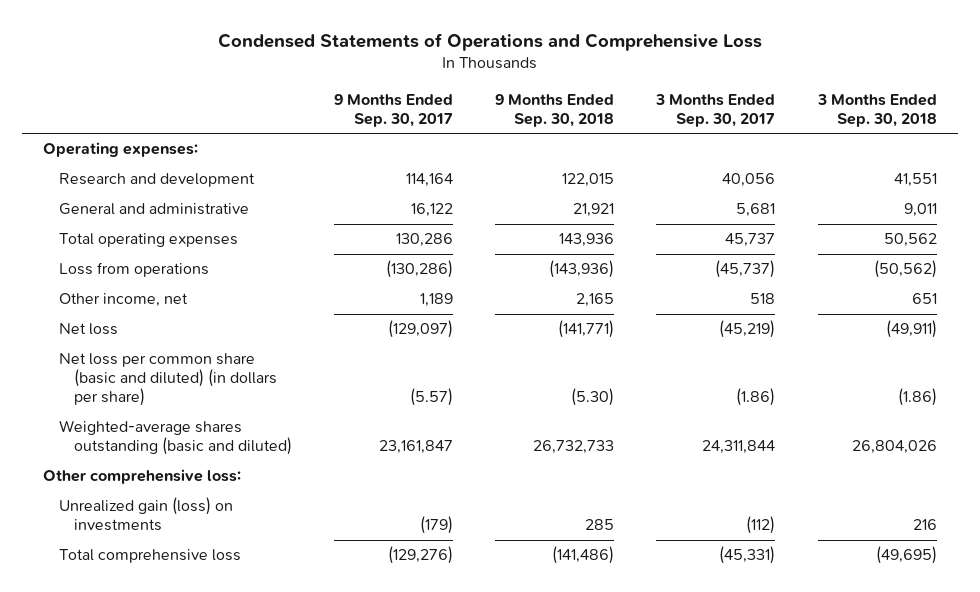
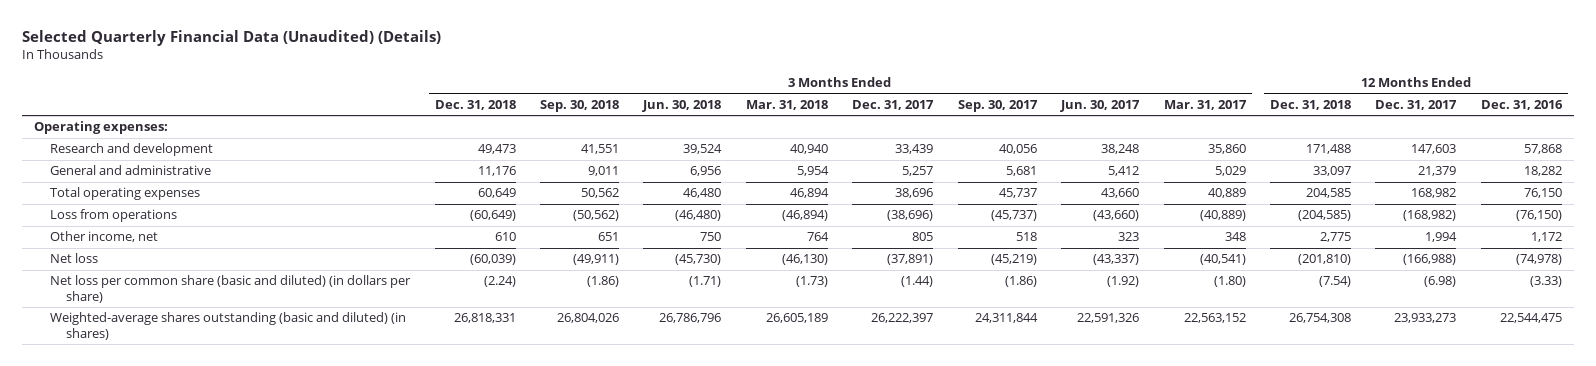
- Condensed Statements of Operations and Comprehensive Loss
+ Selected Quarterly Financial Data (Unaudited) (Details)
- | 9 Months Ended Sep. 30, 2017 | 9 Months Ended Sep. 30, 2018 | 3 Months Ended Sep. 30, 2017 | 3 Months Ended Sep. 30, 2018
+ | 3 Months Ended Dec. 31, 2018 | 3 Months Ended Sep. 30, 2018 | 3 Months Ended Jun. 30, 2018 | 3 Months Ended Mar. 31, 2018 | 3 Months Ended Dec. 31, 2017 | 3 Months Ended Sep. 30, 2017 | 3 Months Ended Jun. 30, 2017 | 3 Months Ended Mar. 31, 2017 | 12 Months Ended Dec. 31, 2018 | 12 Months Ended Dec. 31, 2017 | 12 Months Ended Dec. 31, 2016
- Weighted-average shares outstanding (basic and diluted) | 23,161,847 | 26,732,733 | 24,311,844 | 26,804,026
- Other comprehensive loss:
- Unrealized gain (loss) on investments | (179) | 285 | (112) | 216
- Total comprehensive loss | (129,276) | (141,486) | (45,331) | (49,695)
+ Weighted-average shares outstanding (basic and diluted) (in shares) | 26,818,331 | 26,804,026 | 26,786,796 | 26,605,189 | 26,222,397 | 24,311,844 | 22,591,326 | 22,563,152 | 26,754,308 | 23,933,273 | 22,544,475

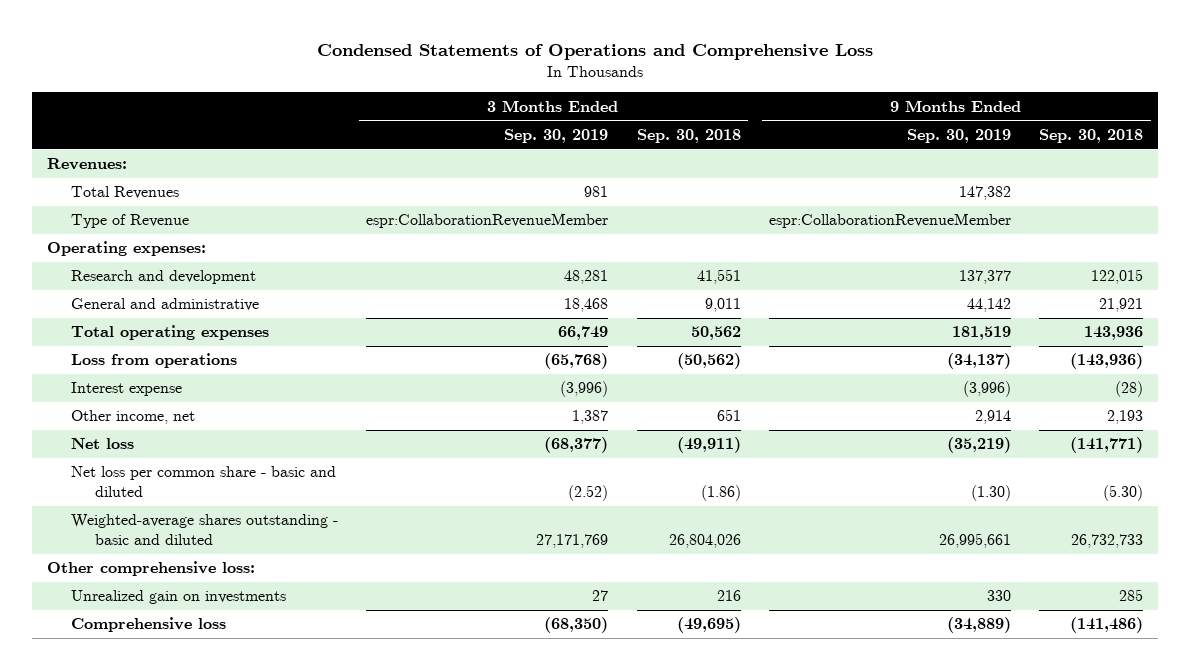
- Selected Quarterly Financial Data (Unaudited) (Details)
+ Condensed Statements of Operations and Comprehensive Loss
- | 3 Months Ended Dec. 31, 2018 | 3 Months Ended Sep. 30, 2018 | 3 Months Ended Jun. 30, 2018 | 3 Months Ended Mar. 31, 2018 | 3 Months Ended Dec. 31, 2017 | 3 Months Ended Sep. 30, 2017 | 3 Months Ended Jun. 30, 2017 | 3 Months Ended Mar. 31, 2017 | 12 Months Ended Dec. 31, 2018 | 12 Months Ended Dec. 31, 2017 | 12 Months Ended Dec. 31, 2016
+ | 3 Months Ended Sep. 30, 2019 | 3 Months Ended Sep. 30, 2018 | 9 Months Ended Sep. 30, 2019 | 9 Months Ended Sep. 30, 2018
+ Revenues:
+ Total Revenues | 981 | | 147,382 |
+ Type of Revenue | espr:CollaborationRevenueMember | | espr:CollaborationRevenueMember |
+ Interest expense | (3,996) | | (3,996) | (28)
- Net loss per common share (basic and diluted) (in dollars per share) | (2.24) | (1.86) | (1.71) | (1.73) | (1.44) | (1.86) | (1.92) | (1.80) | (7.54) | (6.98) | (3.33)
- Weighted-average shares outstanding (basic and diluted) (in shares) | 26,818,331 | 26,804,026 | 26,786,796 | 26,605,189 | 26,222,397 | 24,311,844 | 22,591,326 | 22,563,152 | 26,754,308 | 23,933,273 | 22,544,475
+ Net loss per common share - basic and diluted | (2.52) | (1.86) | (1.30) | (5.30)
+ Weighted-average shares outstanding - basic and diluted | 27,171,769 | 26,804,026 | 26,995,661 | 26,732,733
+ Other comprehensive loss:
+ Unrealized gain on investments | 27 | 216 | 330 | 285
+ Comprehensive loss | (68,350) | (49,695) | (34,889) | (141,486)

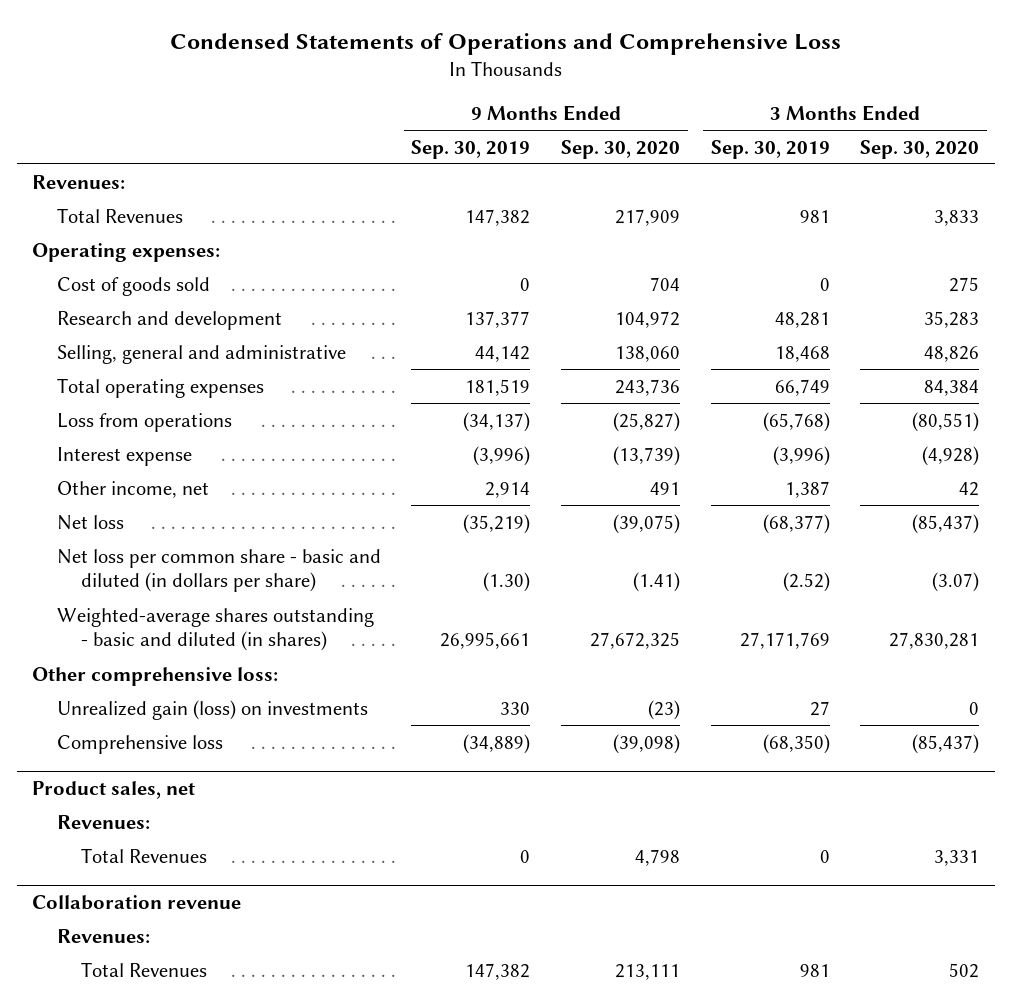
- | 3 Months Ended Sep. 30, 2019 | 3 Months Ended Sep. 30, 2018 | 9 Months Ended Sep. 30, 2019 | 9 Months Ended Sep. 30, 2018
+ | 9 Months Ended Sep. 30, 2019 | 9 Months Ended Sep. 30, 2020 | 3 Months Ended Sep. 30, 2019 | 3 Months Ended Sep. 30, 2020
- Type of Revenue | espr:CollaborationRevenueMember | | espr:CollaborationRevenueMember |
+ Cost of goods sold | 0 | 704 | 0 | 275
- General and administrative | 18,468 | 9,011 | 44,142 | 21,921
+ Selling, general and administrative | 44,142 | 138,060 | 18,468 | 48,826
- Net loss per common share - basic and diluted | (2.52) | (1.86) | (1.30) | (5.30)
- Weighted-average shares outstanding - basic and diluted | 27,171,769 | 26,804,026 | 26,995,661 | 26,732,733
+ Net loss per common share - basic and diluted (in dollars per share) | (1.30) | (1.41) | (2.52) | (3.07)
+ Weighted-average shares outstanding - basic and diluted (in shares) | 26,995,661 | 27,672,325 | 27,171,769 | 27,830,281
- Unrealized gain on investments | 27 | 216 | 330 | 285
+ Unrealized gain (loss) on investments | 330 | (23) | 27 | 0
+ Product sales, net
+ Revenues:
+ Total Revenues | 0 | 4,798 | 0 | 3,331
+ Collaboration revenue
+ Revenues:
+ Total Revenues | 147,382 | 213,111 | 981 | 502

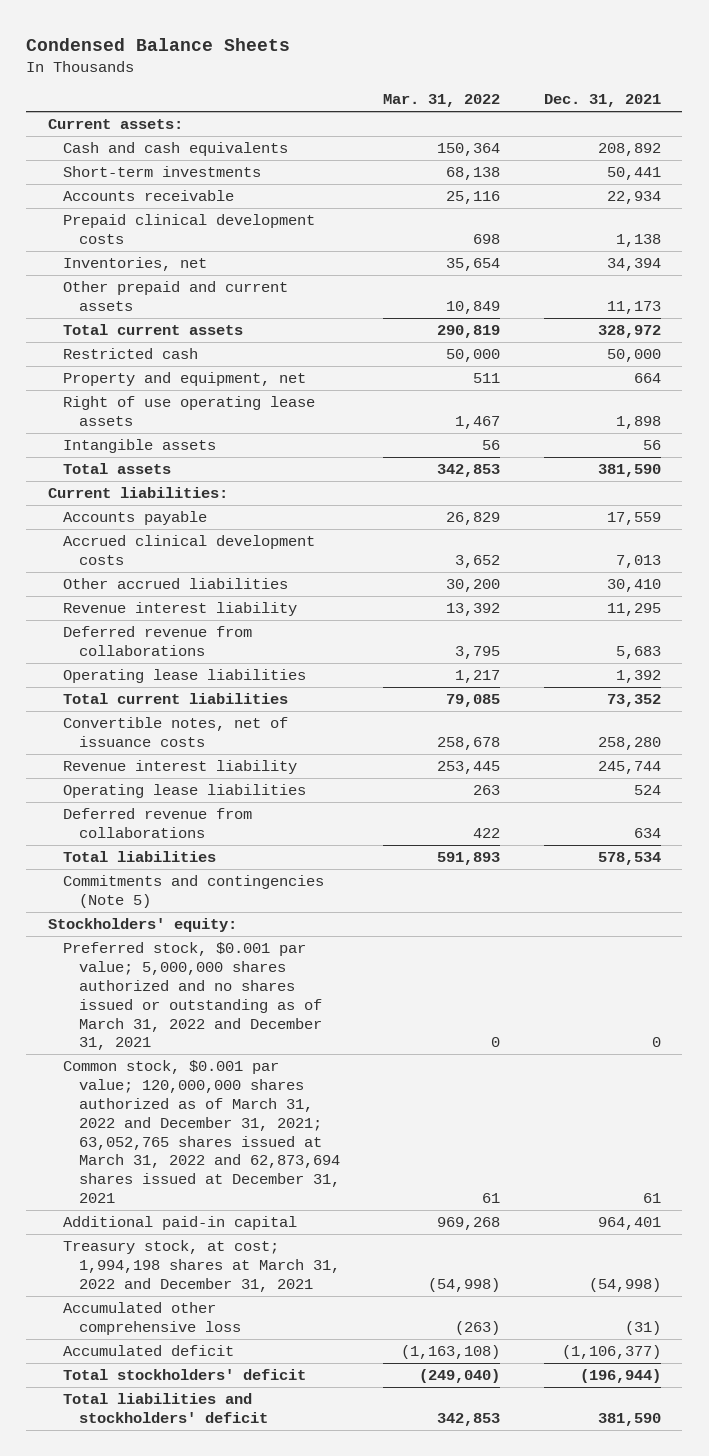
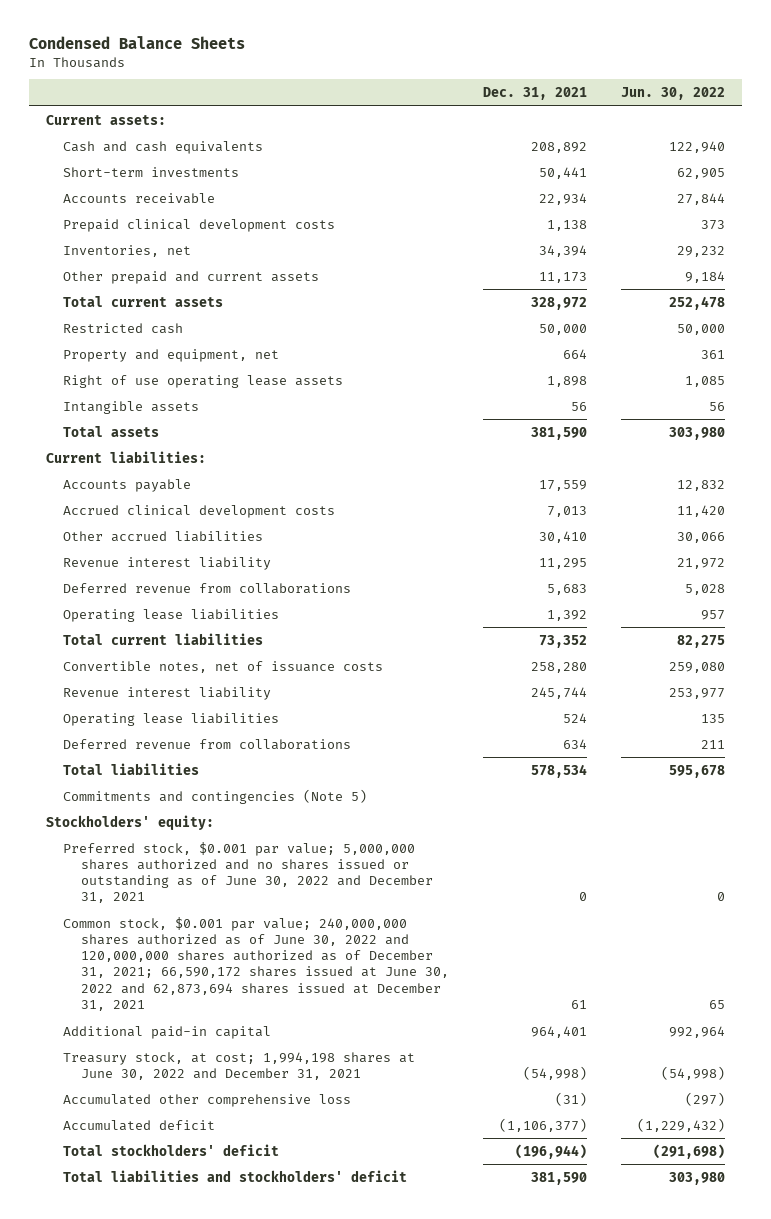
- | Mar. 31, 2022 | Dec. 31, 2021
+ | Dec. 31, 2021 | Jun. 30, 2022
- Preferred stock, $0.001 par value; 5,000,000 shares authorized and no shares issued or outstanding as of March 31, 2022 and December 31, 2021 | 0 | 0
- Common stock, $0.001 par value; 120,000,000 shares authorized as of March 31, 2022 and December 31, 2021; 63,052,765 shares issued at March 31, 2022 and 62,873,694 shares issued at December 31, 2021 | 61 | 61
+ Preferred stock, $0.001 par value; 5,000,000 shares authorized and no shares issued or outstanding as of June 30, 2022 and December 31, 2021 | 0 | 0
+ Common stock, $0.001 par value; 240,000,000 shares authorized as of June 30, 2022 and 120,000,000 shares authorized as of December 31, 2021; 66,590,172 shares issued at June 30, 2022 and 62,873,694 shares issued at December 31, 2021 | 61 | 65
- Treasury stock, at cost; 1,994,198 shares at March 31, 2022 and December 31, 2021 | (54,998) | (54,998)
+ Treasury stock, at cost; 1,994,198 shares at June 30, 2022 and December 31, 2021 | (54,998) | (54,998)

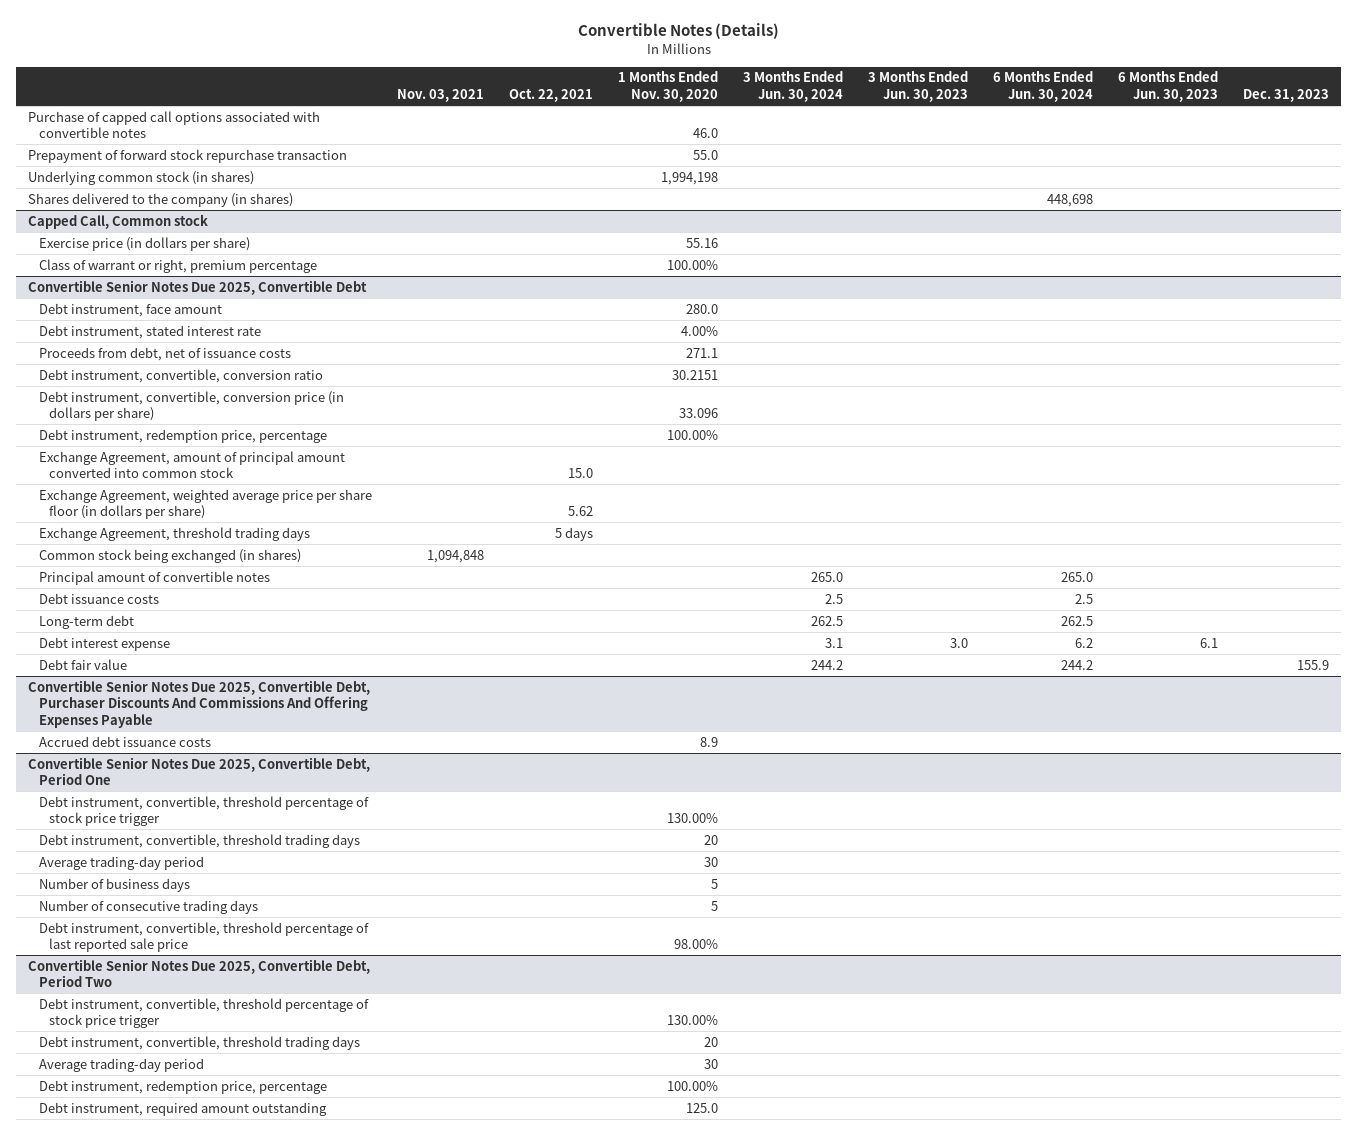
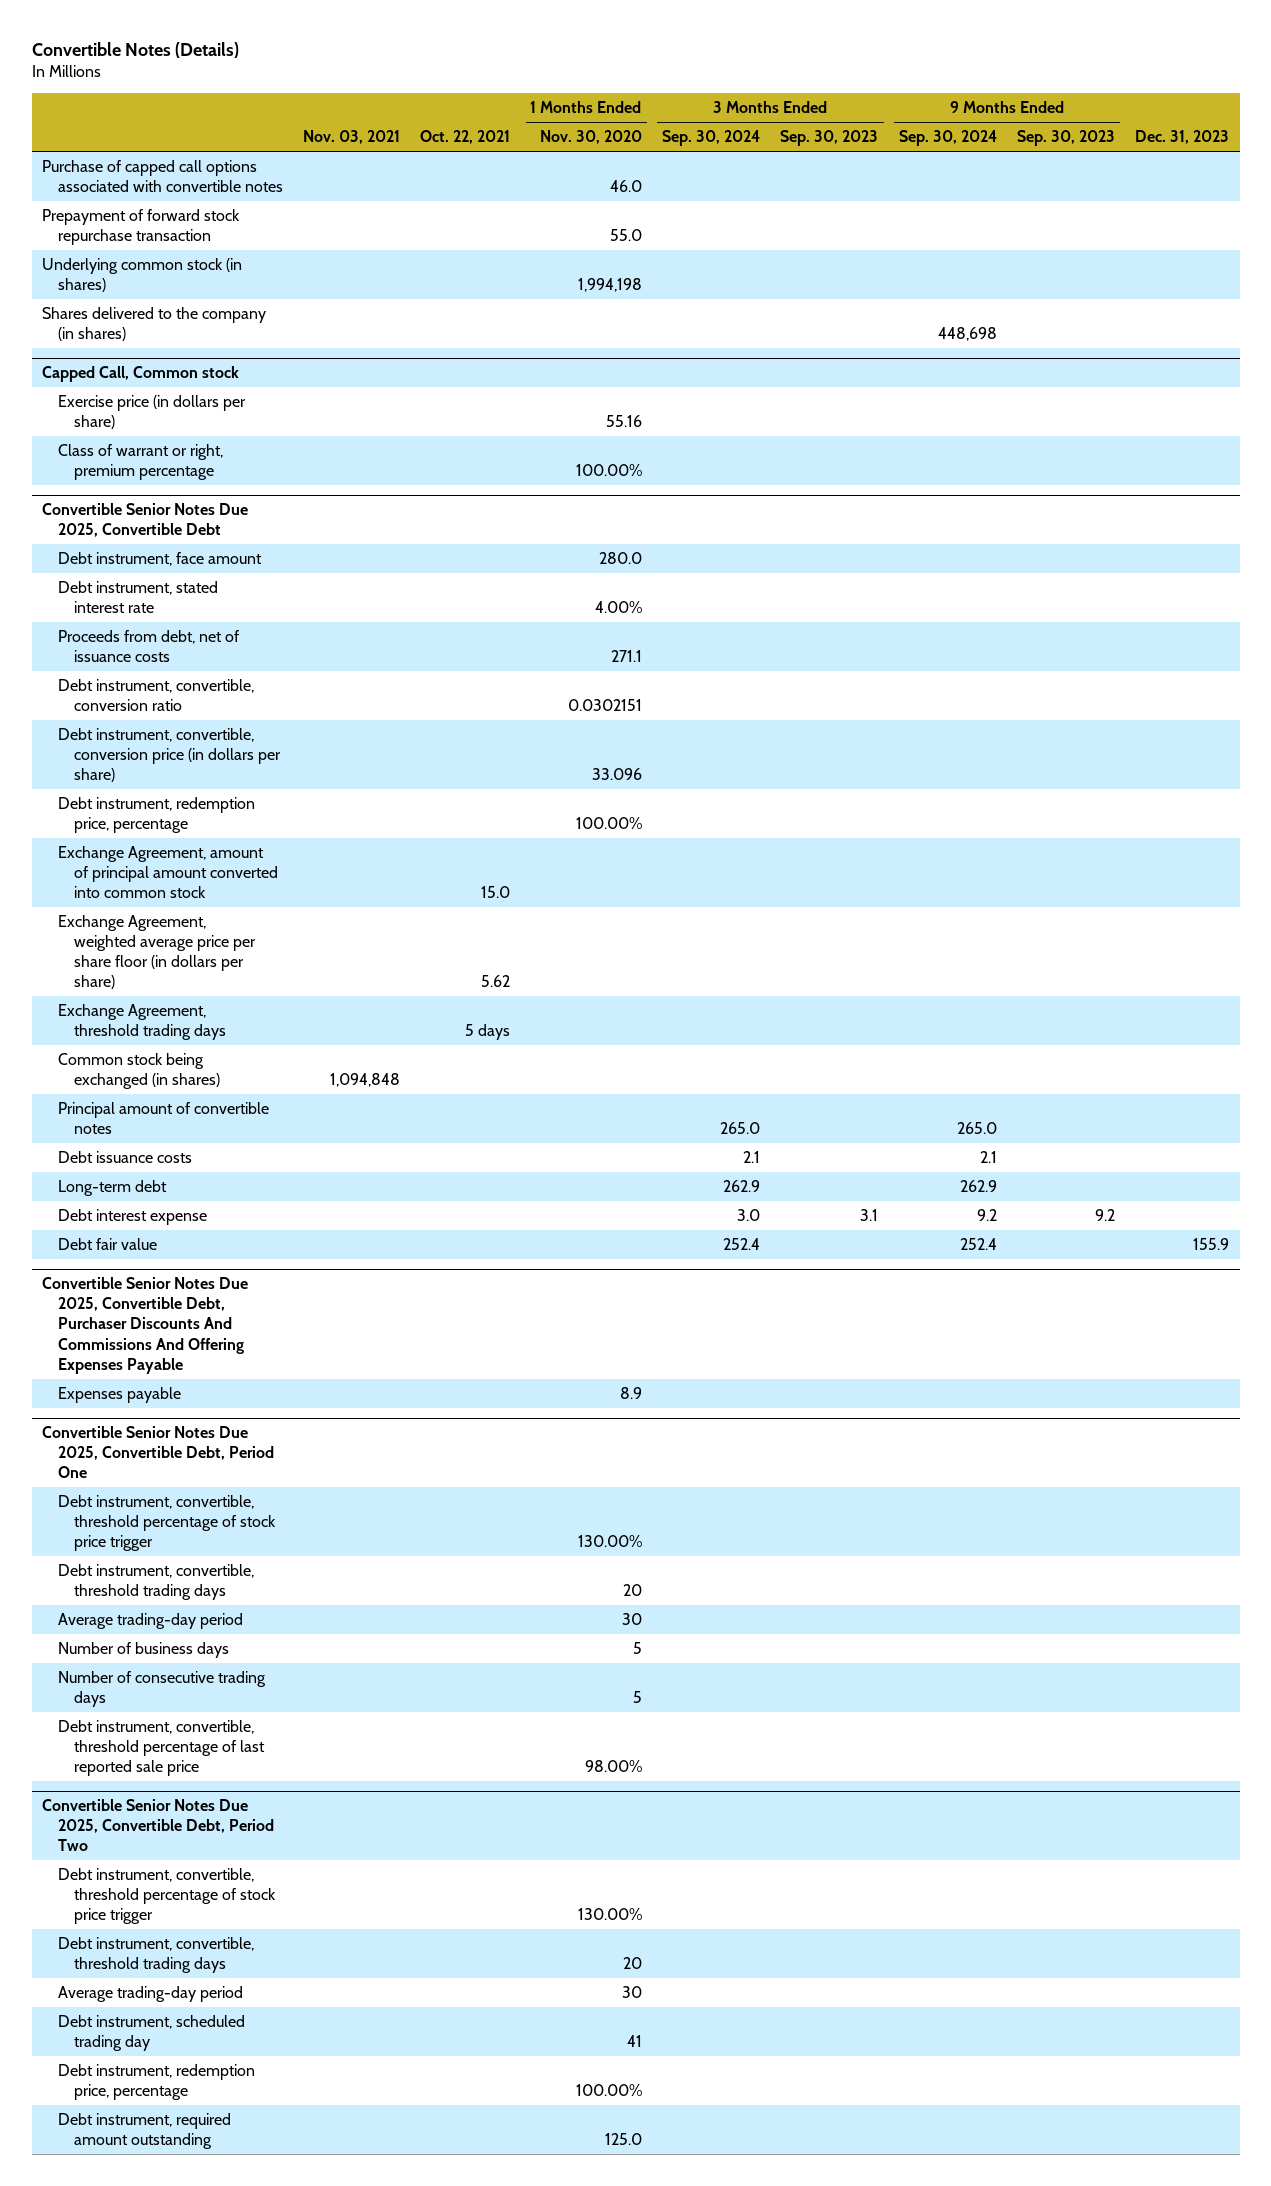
- | Nov. 03, 2021 | Oct. 22, 2021 | 1 Months Ended Nov. 30, 2020 | 3 Months Ended Jun. 30, 2024 | 3 Months Ended Jun. 30, 2023 | 6 Months Ended Jun. 30, 2024 | 6 Months Ended Jun. 30, 2023 | Dec. 31, 2023
+ | Nov. 03, 2021 | Oct. 22, 2021 | 1 Months Ended Nov. 30, 2020 | 3 Months Ended Sep. 30, 2024 | 3 Months Ended Sep. 30, 2023 | 9 Months Ended Sep. 30, 2024 | 9 Months Ended Sep. 30, 2023 | Dec. 31, 2023
@ Convertible Senior Notes Due 2025, Convertible Debt
- Debt instrument, convertible, conversion ratio | | | 30.2151 | | | | |
+ Debt instrument, convertible, conversion ratio | | | 0.0302151 | | | | |
@ Convertible Senior Notes Due 2025, Convertible Debt, Purchaser Discounts And Commissions And Offering Expenses Payable
- Accrued debt issuance costs | | | 8.9 | | | | |
+ Expenses payable | | | 8.9 | | | | |
@ Convertible Senior Notes Due 2025, Convertible Debt, Period Two
+ Debt instrument, scheduled trading day | | | 41 | | | | |

